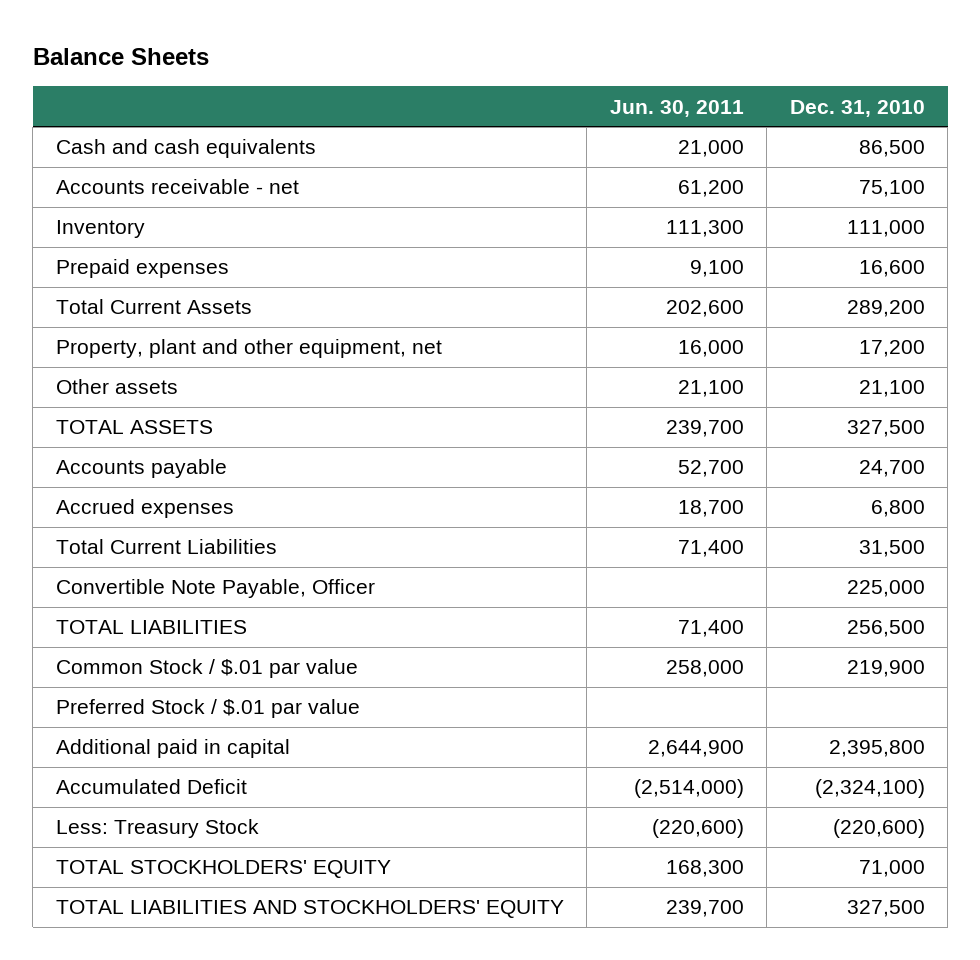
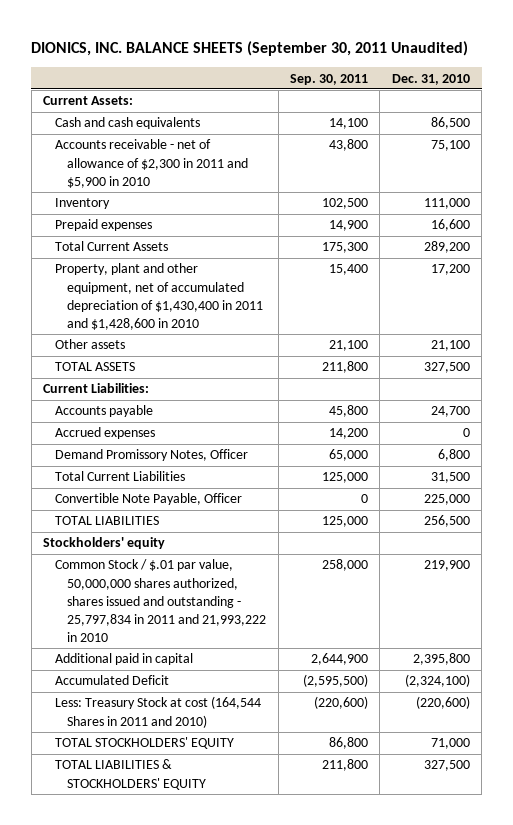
- Balance Sheets
+ DIONICS, INC. BALANCE SHEETS (September 30, 2011 Unaudited)
- | Jun. 30, 2011 | Dec. 31, 2010
+ | Sep. 30, 2011 | Dec. 31, 2010
+ Current Assets:
- Accounts receivable - net | 61,200 | 75,100
+ Accounts receivable - net of allowance of $2,300 in 2011 and $5,900 in 2010 | 43,800 | 75,100
- Property, plant and other equipment, net | 16,000 | 17,200
+ Property, plant and other equipment, net of accumulated depreciation of $1,430,400 in 2011 and $1,428,600 in 2010 | 15,400 | 17,200
+ Current Liabilities:
- Accrued expenses | 18,700 | 6,800
+ Accrued expenses | 14,200 | 0
+ Demand Promissory Notes, Officer | 65,000 | 6,800
- Common Stock / $.01 par value | 258,000 | 219,900
- Preferred Stock / $.01 par value
+ Stockholders' equity
+ Common Stock / $.01 par value, 50,000,000 shares authorized, shares issued and outstanding - 25,797,834 in 2011 and 21,993,222 in 2010 | 258,000 | 219,900
- Less: Treasury Stock | (220,600) | (220,600)
+ Less: Treasury Stock at cost (164,544 Shares in 2011 and 2010) | (220,600) | (220,600)
- TOTAL LIABILITIES AND STOCKHOLDERS' EQUITY | 239,700 | 327,500
+ TOTAL LIABILITIES & STOCKHOLDERS' EQUITY | 211,800 | 327,500

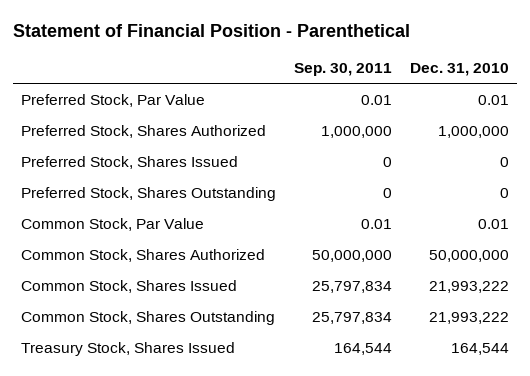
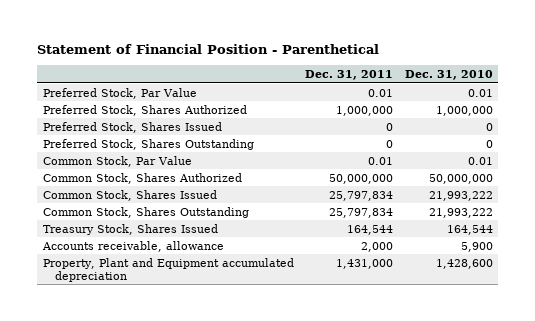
- | Sep. 30, 2011 | Dec. 31, 2010
+ | Dec. 31, 2011 | Dec. 31, 2010
+ Accounts receivable, allowance | 2,000 | 5,900
+ Property, Plant and Equipment accumulated depreciation | 1,431,000 | 1,428,600

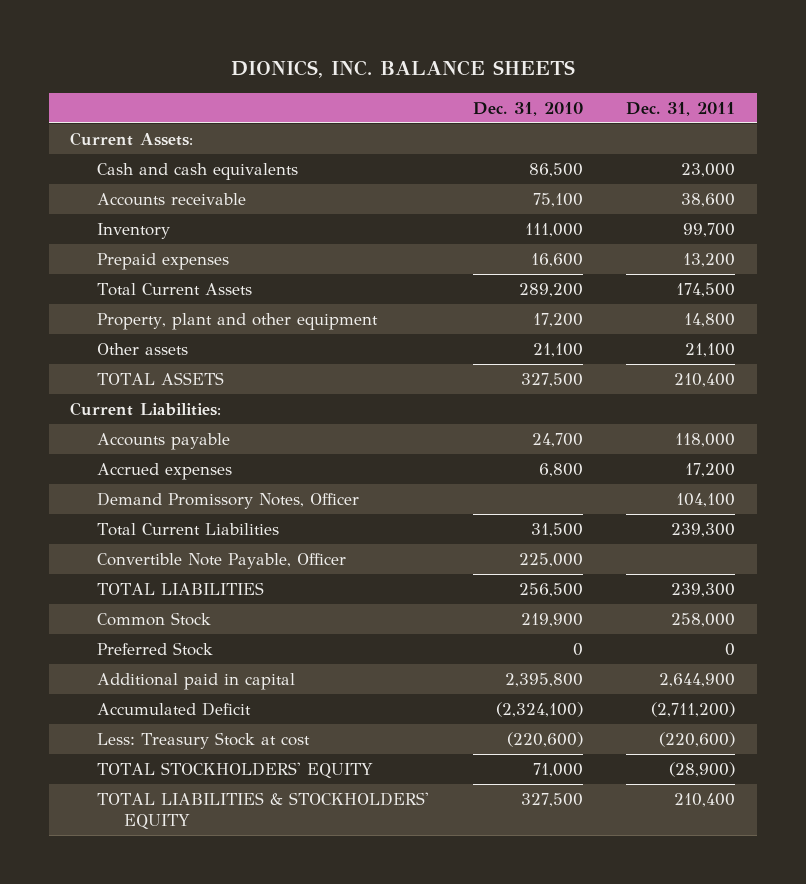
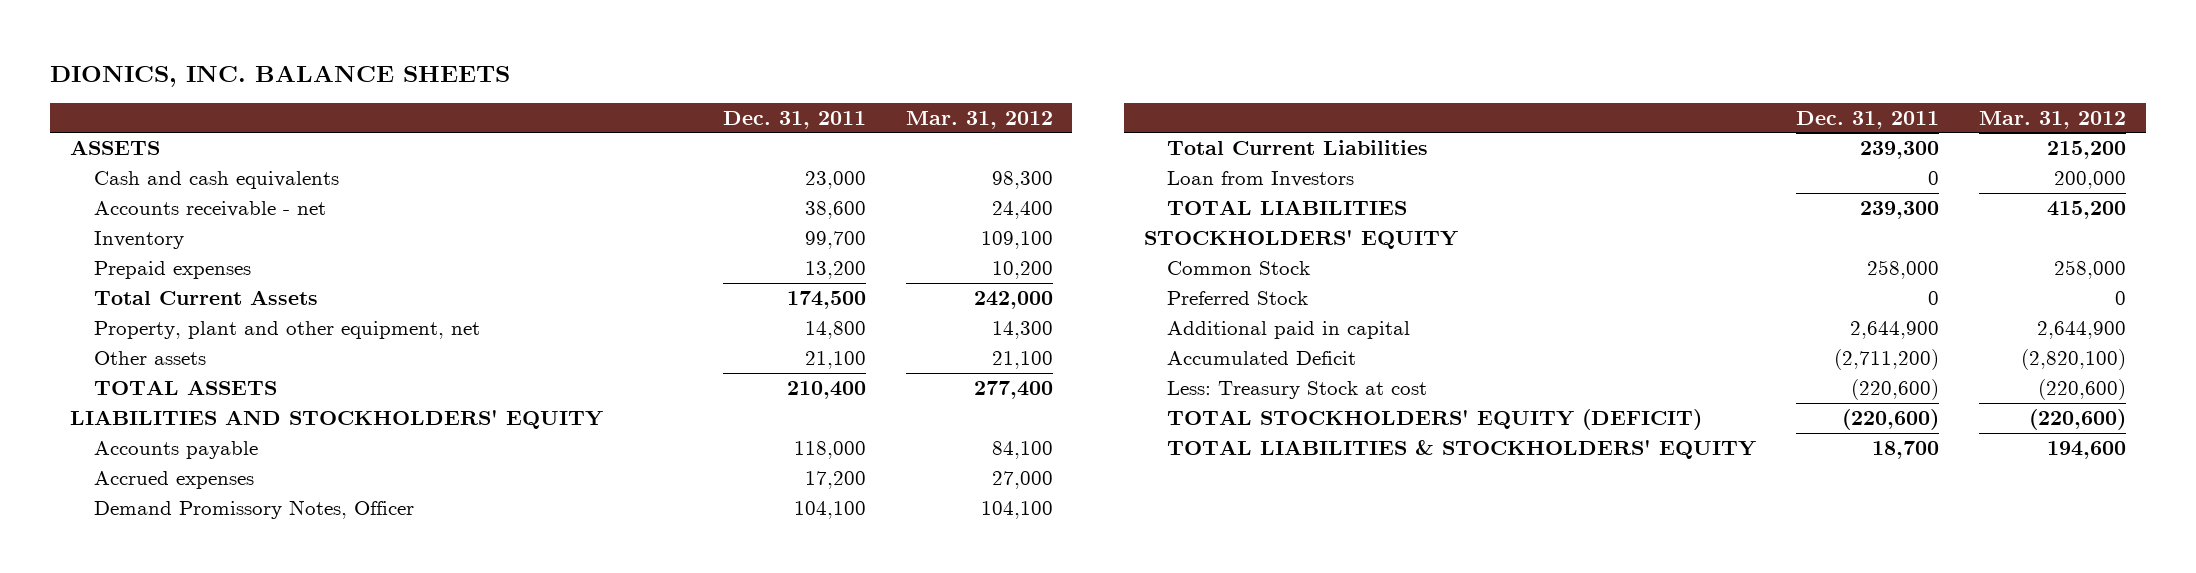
- | Dec. 31, 2010 | Dec. 31, 2011
+ | Dec. 31, 2011 | Mar. 31, 2012
- Current Assets:
+ ASSETS
- Accounts receivable | 75,100 | 38,600
+ Accounts receivable - net | 38,600 | 24,400
- Property, plant and other equipment | 17,200 | 14,800
+ Property, plant and other equipment, net | 14,800 | 14,300
- Current Liabilities:
+ LIABILITIES AND STOCKHOLDERS' EQUITY
- Convertible Note Payable, Officer | 225,000 |
+ Loan from Investors | 0 | 200,000
+ STOCKHOLDERS' EQUITY
- TOTAL STOCKHOLDERS' EQUITY | 71,000 | (28,900)
- TOTAL LIABILITIES & STOCKHOLDERS' EQUITY | 327,500 | 210,400
+ TOTAL STOCKHOLDERS' EQUITY (DEFICIT) | (220,600) | (220,600)
+ TOTAL LIABILITIES & STOCKHOLDERS' EQUITY | 18,700 | 194,600

